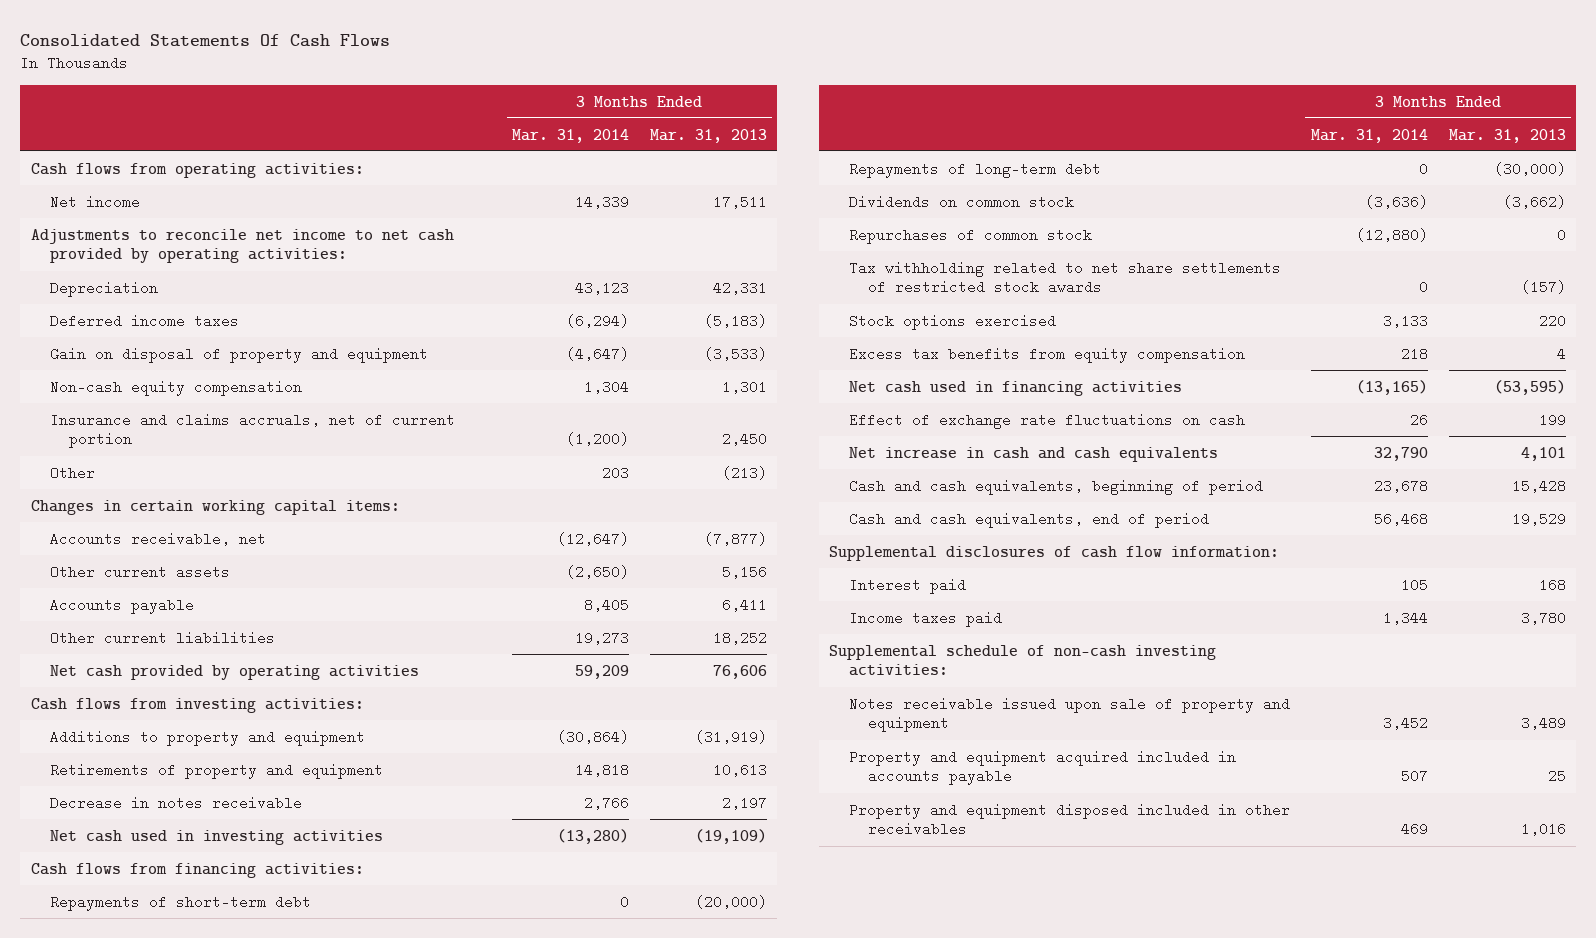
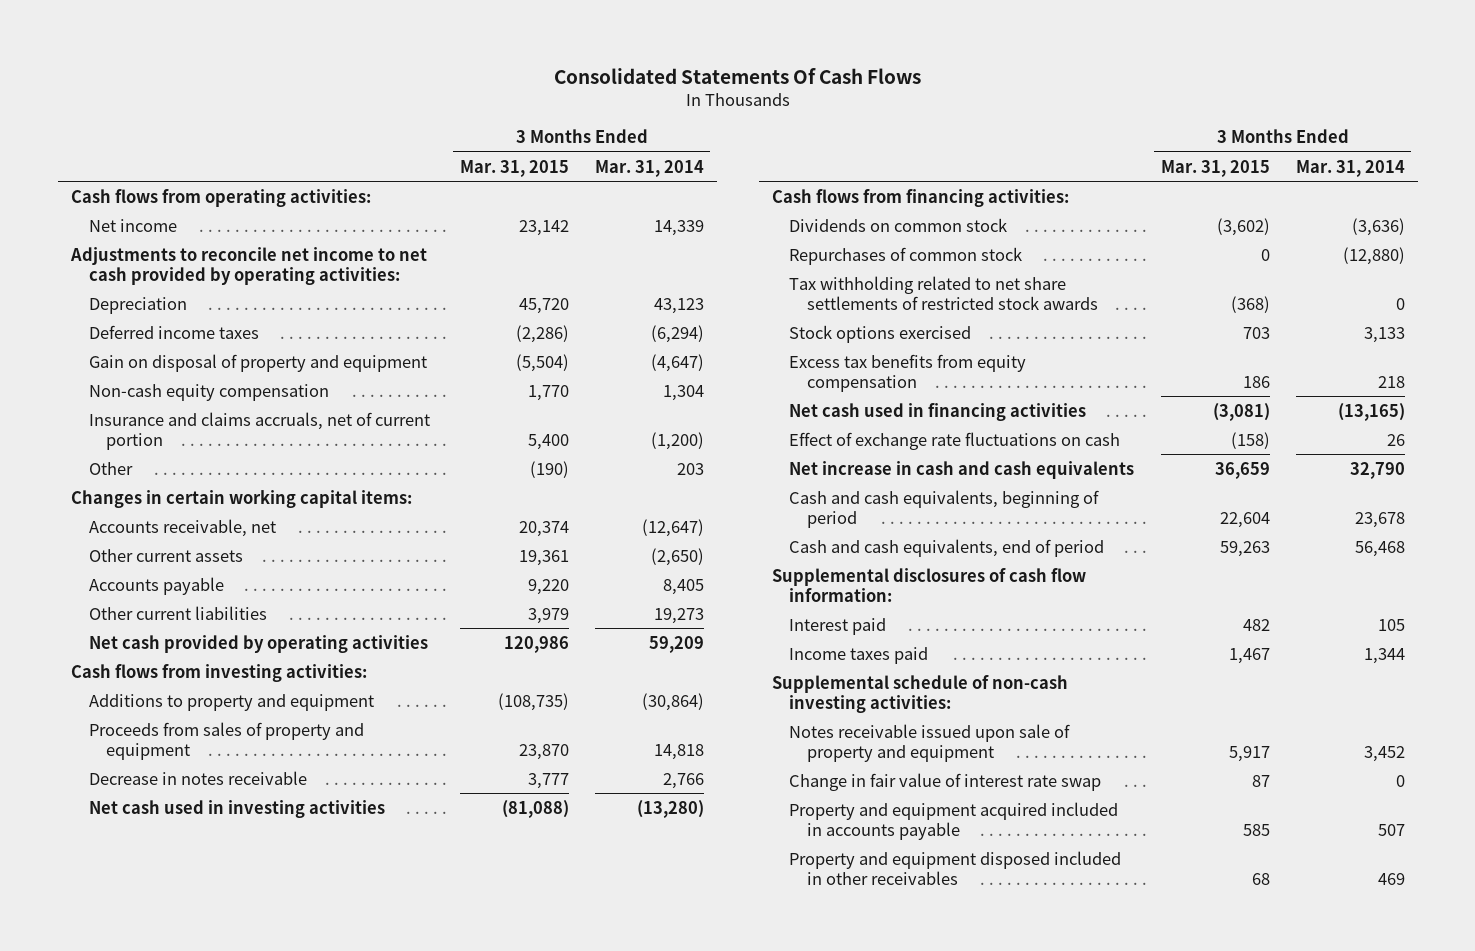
- | 3 Months Ended Mar. 31, 2014 | 3 Months Ended Mar. 31, 2013
+ | 3 Months Ended Mar. 31, 2015 | 3 Months Ended Mar. 31, 2014
- Retirements of property and equipment | 14,818 | 10,613
+ Proceeds from sales of property and equipment | 23,870 | 14,818
- Repayments of short-term debt | 0 | (20,000)
- Repayments of long-term debt | 0 | (30,000)
+ Change in fair value of interest rate swap | 87 | 0

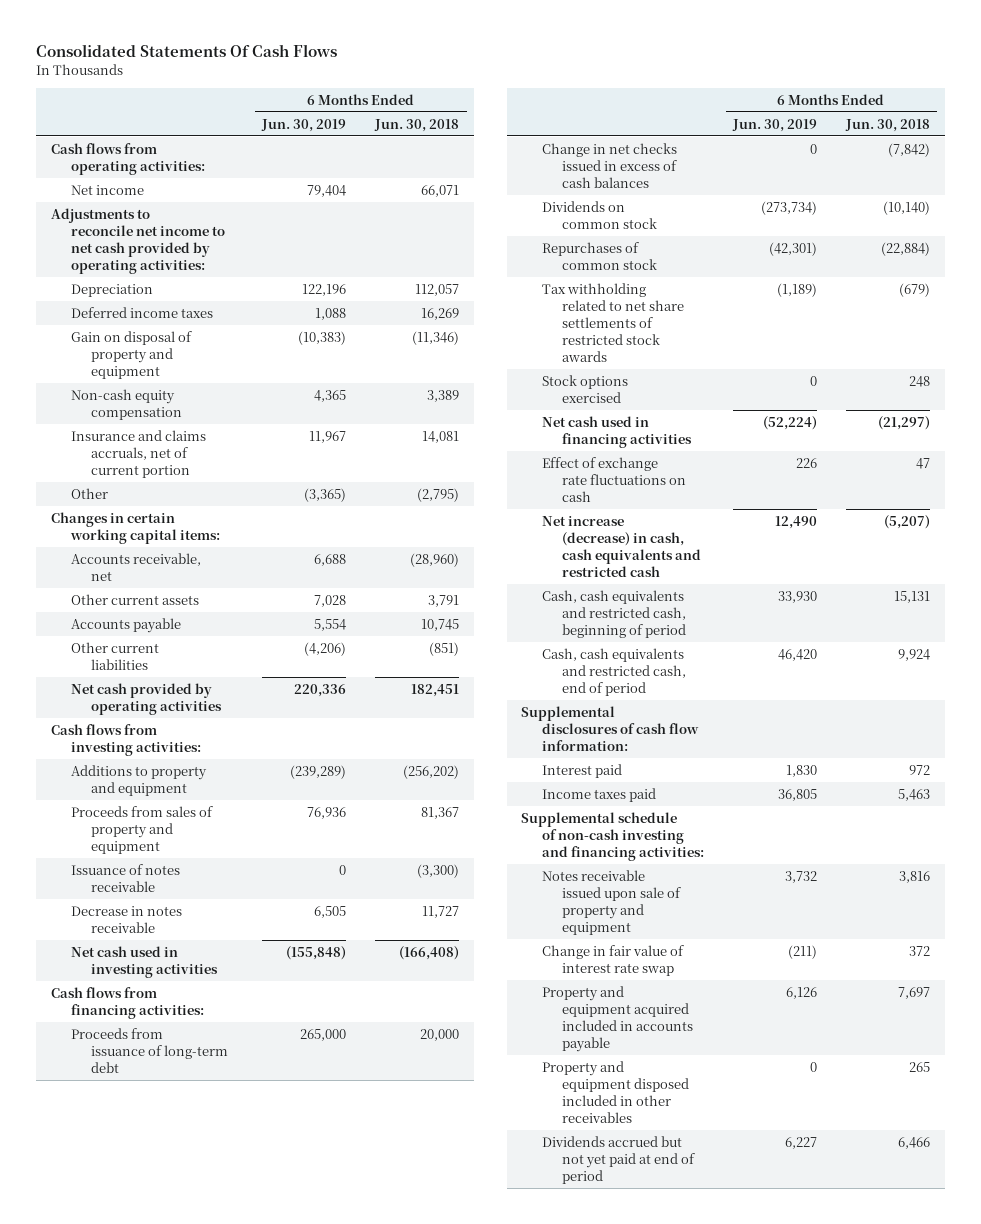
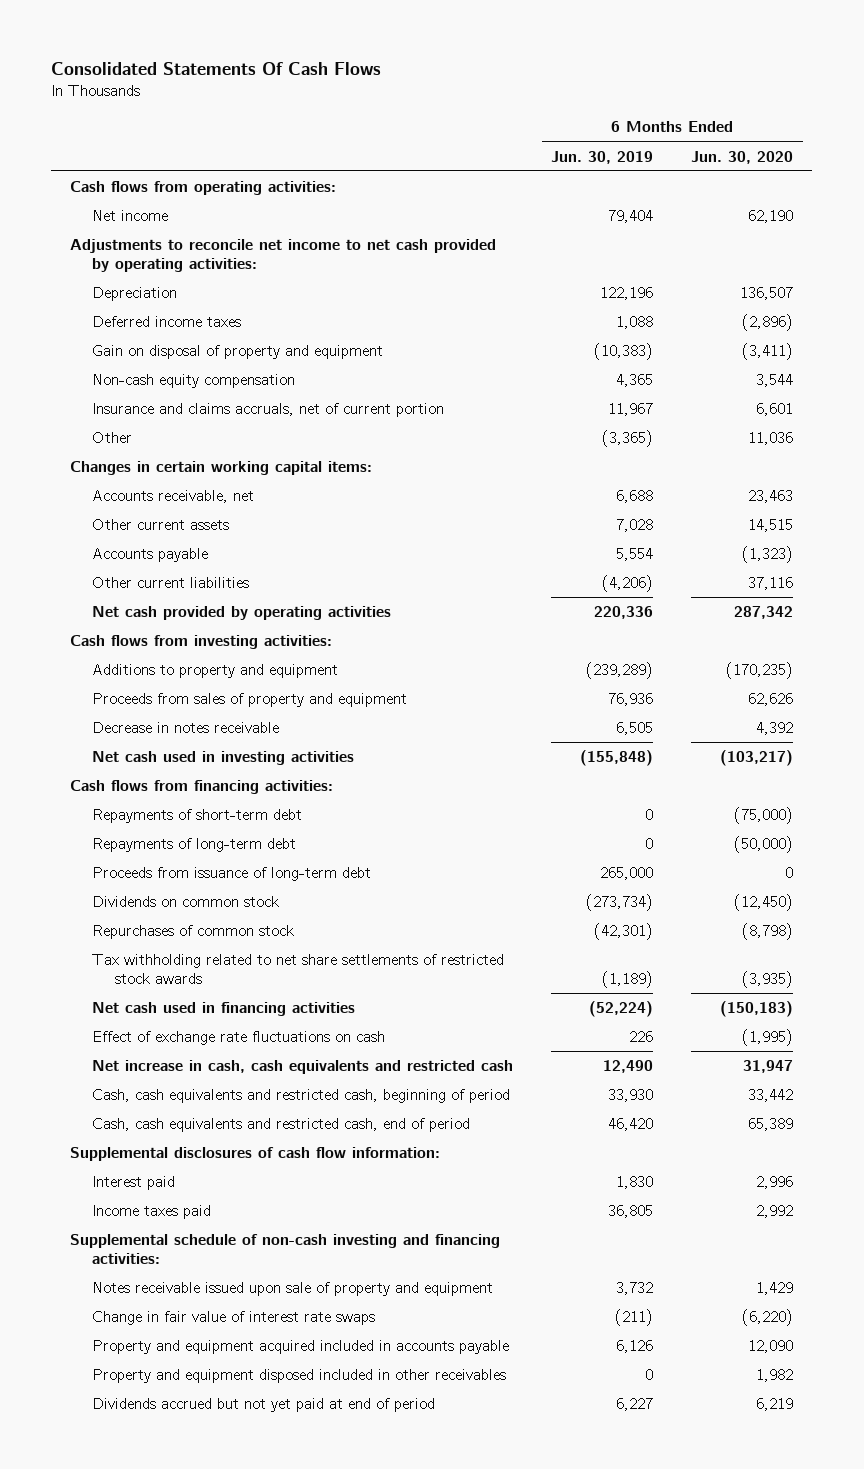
- | 6 Months Ended Jun. 30, 2019 | 6 Months Ended Jun. 30, 2018
+ | 6 Months Ended Jun. 30, 2019 | 6 Months Ended Jun. 30, 2020
- Issuance of notes receivable | 0 | (3,300)
+ Repayments of short-term debt | 0 | (75,000)
+ Repayments of long-term debt | 0 | (50,000)
- Change in net checks issued in excess of cash balances | 0 | (7,842)
- Stock options exercised | 0 | 248
- Net increase (decrease) in cash, cash equivalents and restricted cash | 12,490 | (5,207)
+ Net increase in cash, cash equivalents and restricted cash | 12,490 | 31,947
- Change in fair value of interest rate swap | (211) | 372
+ Change in fair value of interest rate swaps | (211) | (6,220)

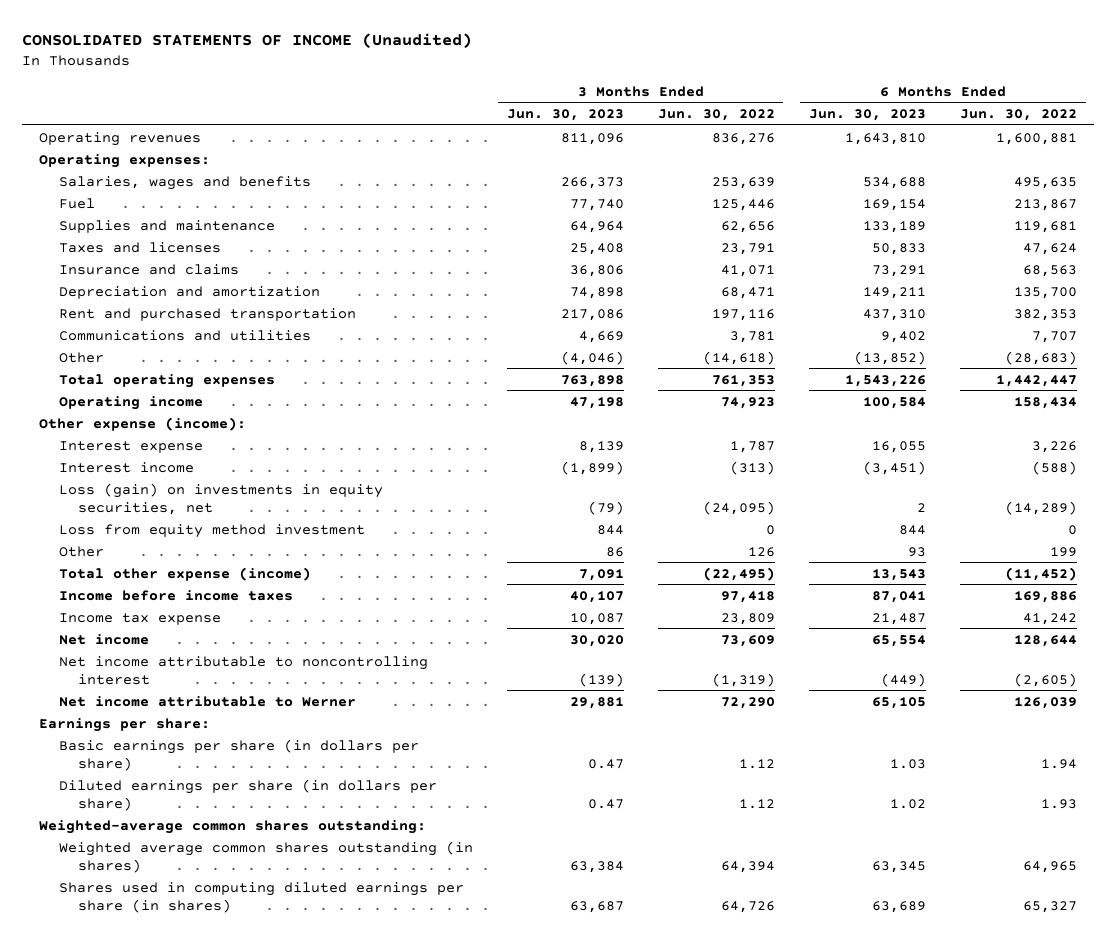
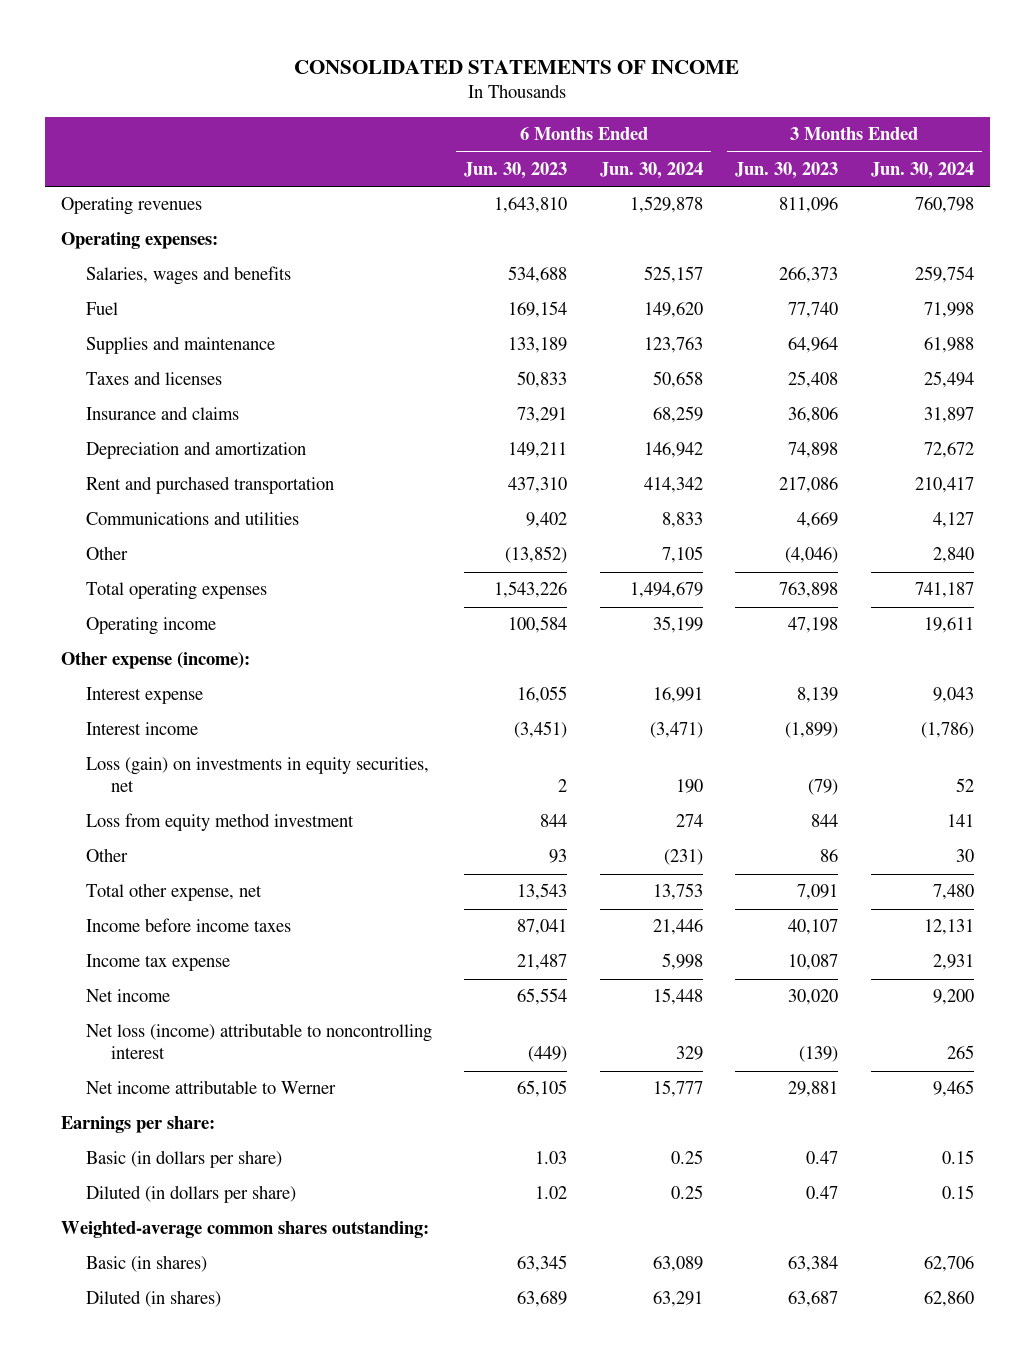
- CONSOLIDATED STATEMENTS OF INCOME (Unaudited)
+ CONSOLIDATED STATEMENTS OF INCOME
- | 3 Months Ended Jun. 30, 2023 | 3 Months Ended Jun. 30, 2022 | 6 Months Ended Jun. 30, 2023 | 6 Months Ended Jun. 30, 2022
+ | 6 Months Ended Jun. 30, 2023 | 6 Months Ended Jun. 30, 2024 | 3 Months Ended Jun. 30, 2023 | 3 Months Ended Jun. 30, 2024
- Total other expense (income) | 7,091 | (22,495) | 13,543 | (11,452)
+ Total other expense, net | 13,543 | 13,753 | 7,091 | 7,480
- Net income attributable to noncontrolling interest | (139) | (1,319) | (449) | (2,605)
+ Net loss (income) attributable to noncontrolling interest | (449) | 329 | (139) | 265
- Basic earnings per share (in dollars per share) | 0.47 | 1.12 | 1.03 | 1.94
- Diluted earnings per share (in dollars per share) | 0.47 | 1.12 | 1.02 | 1.93
+ Basic (in dollars per share) | 1.03 | 0.25 | 0.47 | 0.15
+ Diluted (in dollars per share) | 1.02 | 0.25 | 0.47 | 0.15
- Weighted average common shares outstanding (in shares) | 63,384 | 64,394 | 63,345 | 64,965
- Shares used in computing diluted earnings per share (in shares) | 63,687 | 64,726 | 63,689 | 65,327
+ Basic (in shares) | 63,345 | 63,089 | 63,384 | 62,706
+ Diluted (in shares) | 63,689 | 63,291 | 63,687 | 62,860

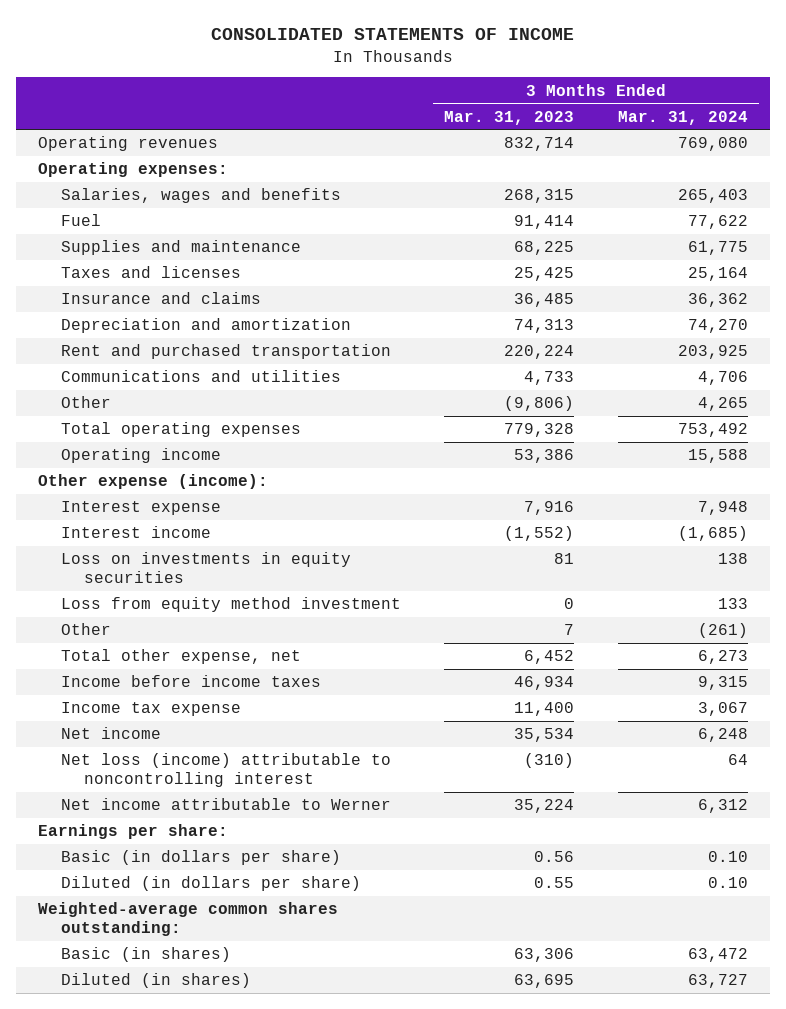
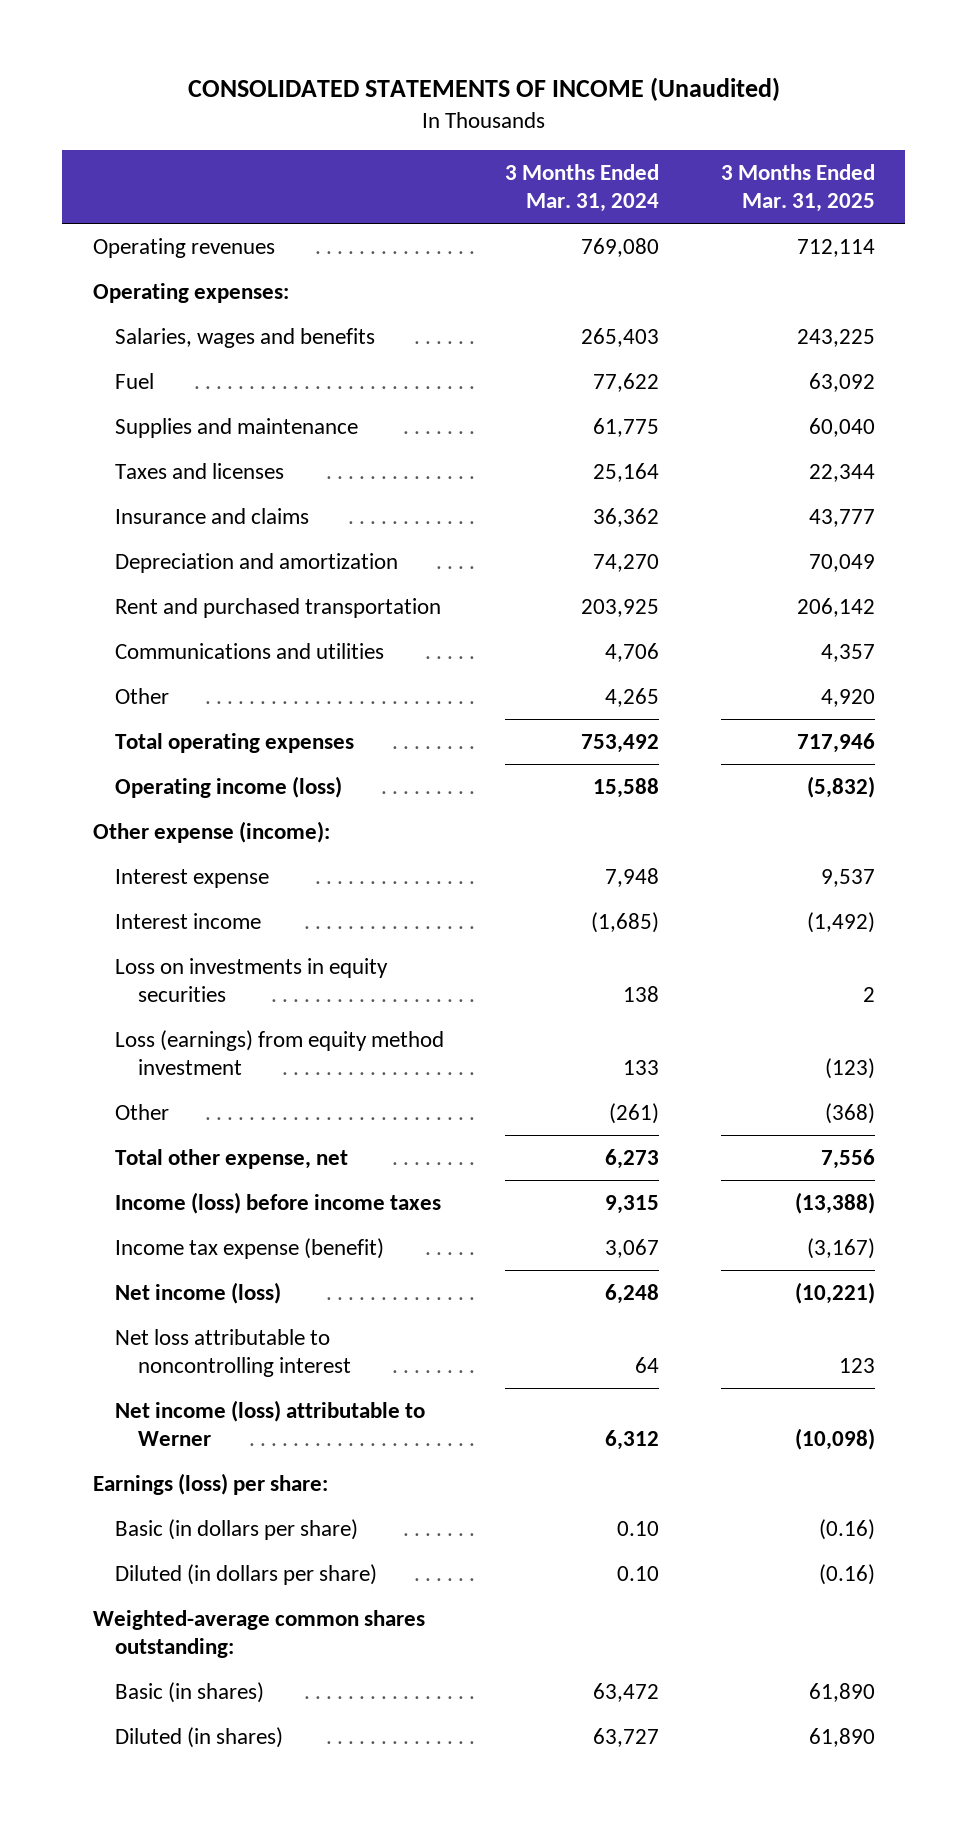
- CONSOLIDATED STATEMENTS OF INCOME
+ CONSOLIDATED STATEMENTS OF INCOME (Unaudited)
- | 3 Months Ended Mar. 31, 2023 | 3 Months Ended Mar. 31, 2024
+ | 3 Months Ended Mar. 31, 2024 | 3 Months Ended Mar. 31, 2025
- Operating income | 53,386 | 15,588
+ Operating income (loss) | 15,588 | (5,832)
- Loss from equity method investment | 0 | 133
+ Loss (earnings) from equity method investment | 133 | (123)
- Income before income taxes | 46,934 | 9,315
- Income tax expense | 11,400 | 3,067
- Net income | 35,534 | 6,248
- Net loss (income) attributable to noncontrolling interest | (310) | 64
- Net income attributable to Werner | 35,224 | 6,312
- Earnings per share:
+ Income (loss) before income taxes | 9,315 | (13,388)
+ Income tax expense (benefit) | 3,067 | (3,167)
+ Net income (loss) | 6,248 | (10,221)
+ Net loss attributable to noncontrolling interest | 64 | 123
+ Net income (loss) attributable to Werner | 6,312 | (10,098)
+ Earnings (loss) per share:

